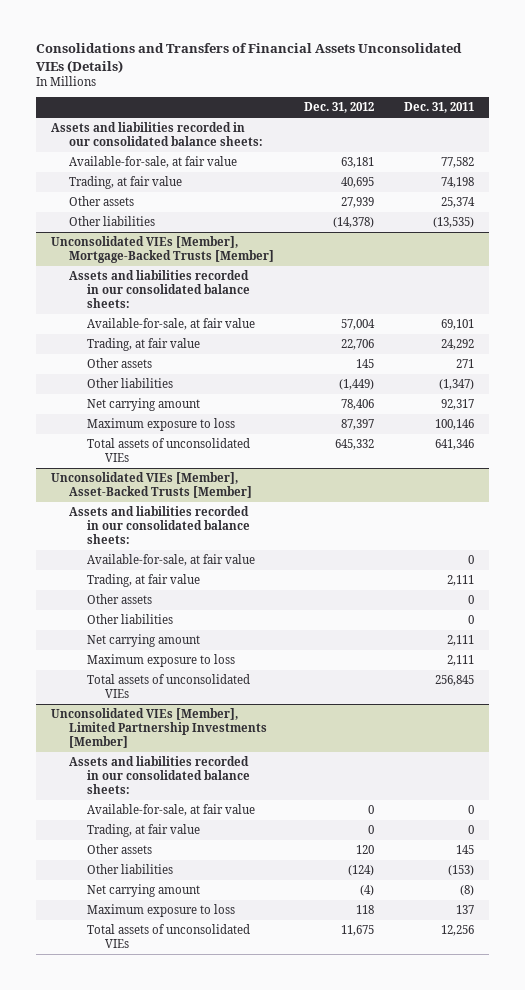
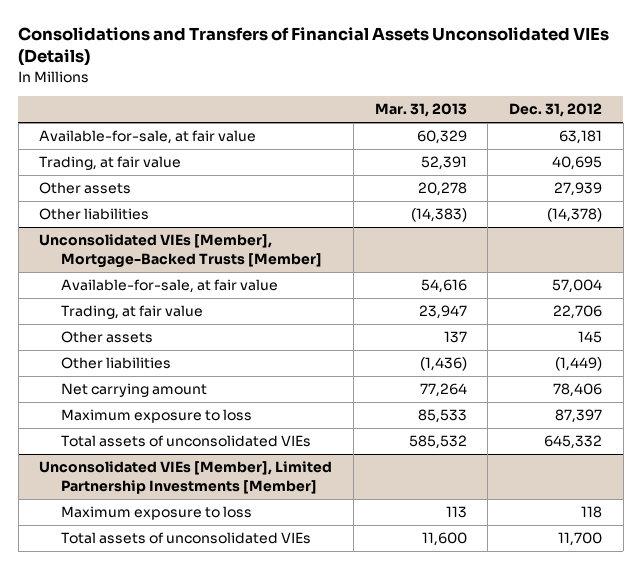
- | Dec. 31, 2012 | Dec. 31, 2011
+ | Mar. 31, 2013 | Dec. 31, 2012
- Assets and liabilities recorded in our consolidated balance sheets:
@ Unconsolidated VIEs [Member], Mortgage-Backed Trusts [Member]
- Assets and liabilities recorded in our consolidated balance sheets:
- Unconsolidated VIEs [Member], Asset-Backed Trusts [Member]
- Assets and liabilities recorded in our consolidated balance sheets:
- Available-for-sale, at fair value | | 0
- Trading, at fair value | | 2,111
- Other assets | | 0
- Other liabilities | | 0
- Net carrying amount | | 2,111
- Maximum exposure to loss | | 2,111
- Total assets of unconsolidated VIEs | | 256,845
@ Unconsolidated VIEs [Member], Limited Partnership Investments [Member]
- Assets and liabilities recorded in our consolidated balance sheets:
- Available-for-sale, at fair value | 0 | 0
- Trading, at fair value | 0 | 0
- Other assets | 120 | 145
- Other liabilities | (124) | (153)
- Net carrying amount | (4) | (8)
- Total assets of unconsolidated VIEs | 11,675 | 12,256
+ Total assets of unconsolidated VIEs | 11,600 | 11,700

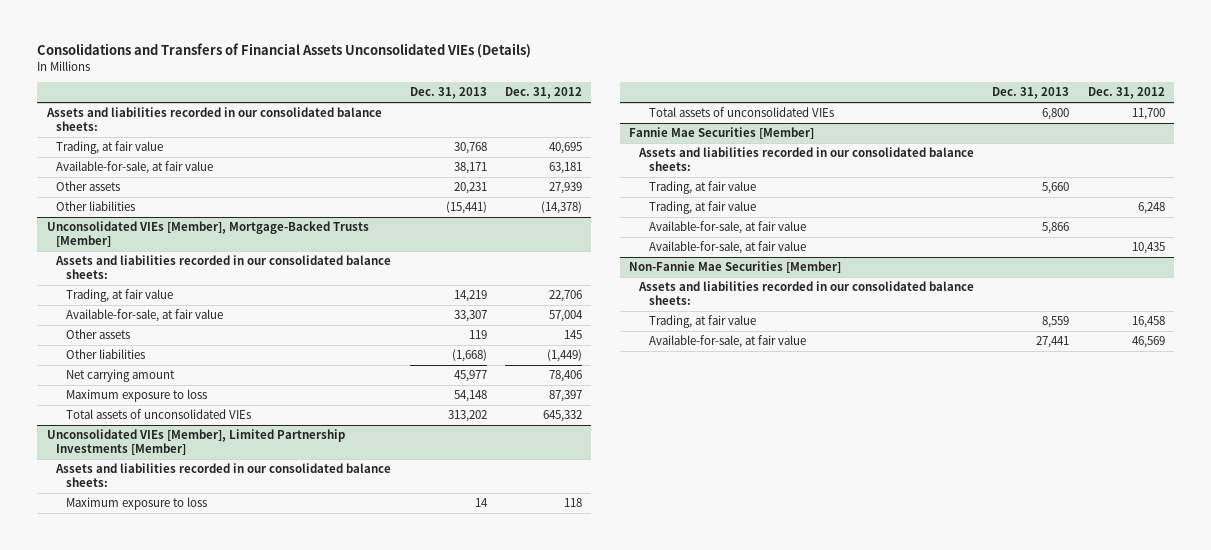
- | Mar. 31, 2013 | Dec. 31, 2012
+ | Dec. 31, 2013 | Dec. 31, 2012
+ Assets and liabilities recorded in our consolidated balance sheets:
moved down: Available-for-sale, at fair value | 38,171 | 63,181
@ Unconsolidated VIEs [Member], Mortgage-Backed Trusts [Member]
+ Assets and liabilities recorded in our consolidated balance sheets:
moved down: Available-for-sale, at fair value | 33,307 | 57,004
@ Unconsolidated VIEs [Member], Limited Partnership Investments [Member]
+ Assets and liabilities recorded in our consolidated balance sheets:
+ Fannie Mae Securities [Member]
+ Assets and liabilities recorded in our consolidated balance sheets:
+ Trading, at fair value | 5,660 |
+ Trading, at fair value | | 6,248
+ Available-for-sale, at fair value | 5,866 |
+ Available-for-sale, at fair value | | 10,435
+ Non-Fannie Mae Securities [Member]
+ Assets and liabilities recorded in our consolidated balance sheets:
+ Trading, at fair value | 8,559 | 16,458
+ Available-for-sale, at fair value | 27,441 | 46,569

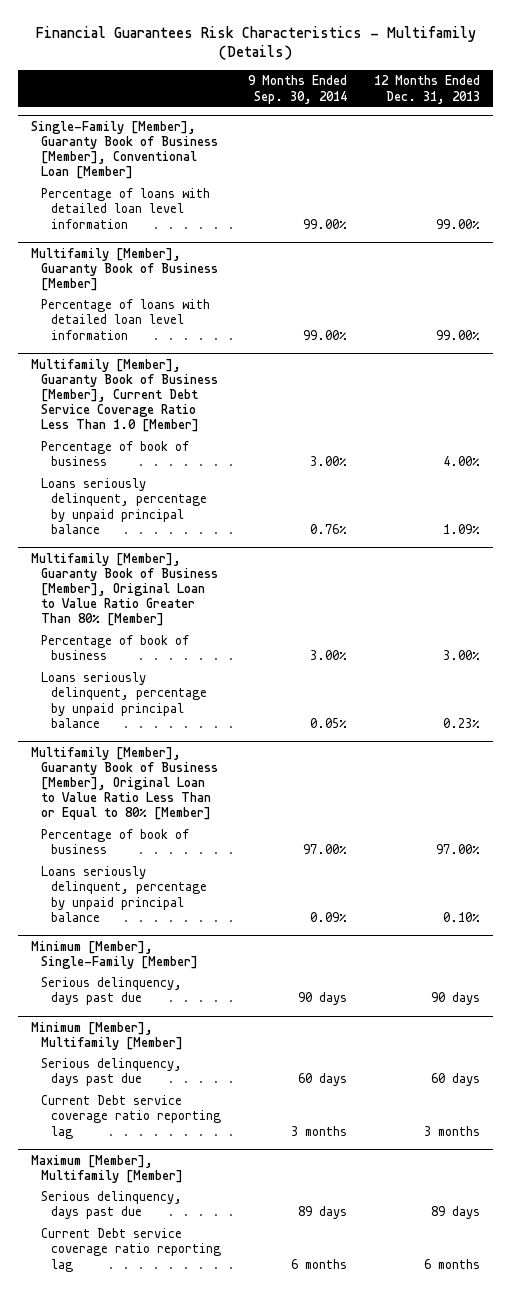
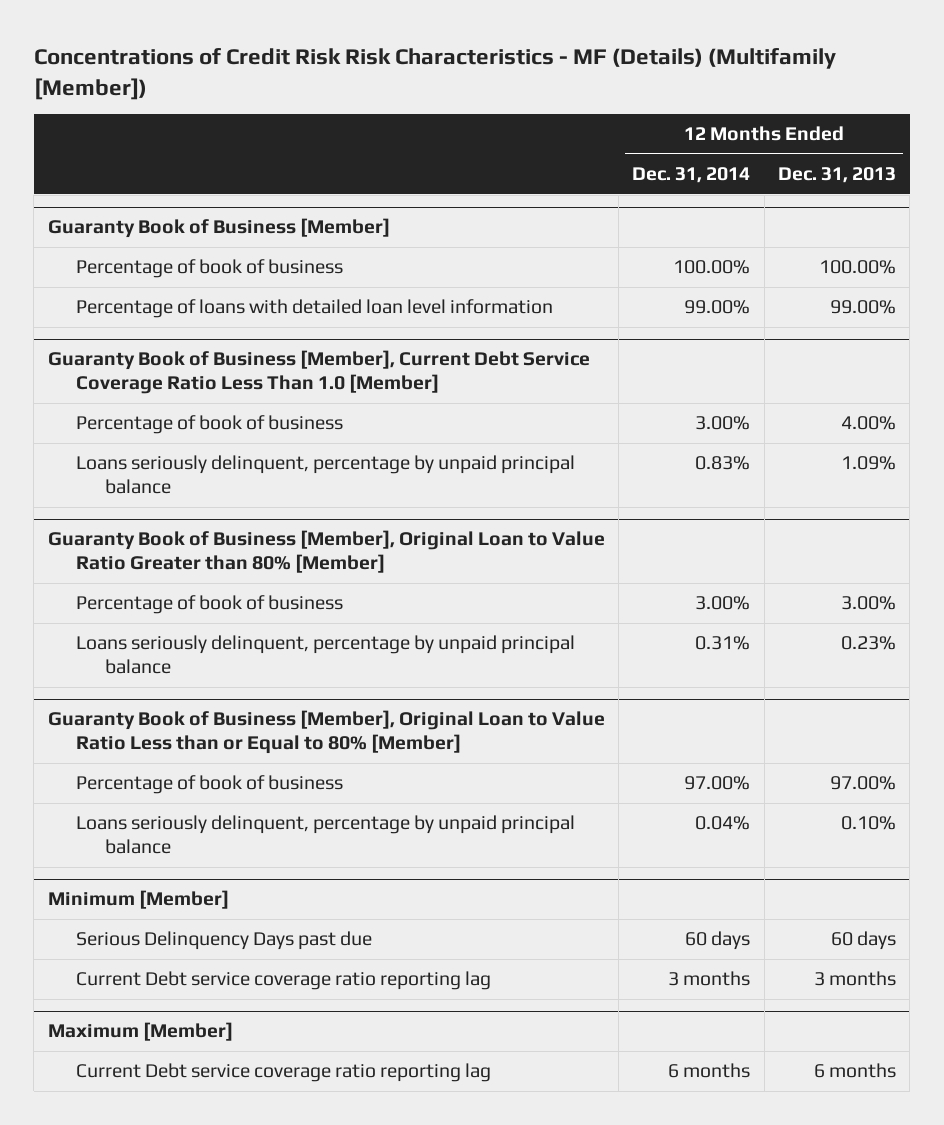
- Financial Guarantees Risk Characteristics - Multifamily (Details)
+ Concentrations of Credit Risk Risk Characteristics - MF (Details) (Multifamily [Member])
- | 9 Months Ended Sep. 30, 2014 | 12 Months Ended Dec. 31, 2013
+ | 12 Months Ended Dec. 31, 2014 | 12 Months Ended Dec. 31, 2013
- Single-Family [Member], Guaranty Book of Business [Member], Conventional Loan [Member]
- Percentage of loans with detailed loan level information | 99.00% | 99.00%
- Multifamily [Member], Guaranty Book of Business [Member]
+ Guaranty Book of Business [Member]
+ Percentage of book of business | 100.00% | 100.00%
- Multifamily [Member], Guaranty Book of Business [Member], Current Debt Service Coverage Ratio Less Than 1.0 [Member]
+ Guaranty Book of Business [Member], Current Debt Service Coverage Ratio Less Than 1.0 [Member]
- Multifamily [Member], Guaranty Book of Business [Member], Original Loan to Value Ratio Greater Than 80% [Member]
+ Guaranty Book of Business [Member], Original Loan to Value Ratio Greater than 80% [Member]
- Multifamily [Member], Guaranty Book of Business [Member], Original Loan to Value Ratio Less Than or Equal to 80% [Member]
+ Guaranty Book of Business [Member], Original Loan to Value Ratio Less than or Equal to 80% [Member]
- Minimum [Member], Single-Family [Member]
- Serious delinquency, days past due | 90 days | 90 days
- Minimum [Member], Multifamily [Member]
- Serious delinquency, days past due | 60 days | 60 days
+ Minimum [Member]
+ Serious Delinquency Days past due | 60 days | 60 days
- Maximum [Member], Multifamily [Member]
- Serious delinquency, days past due | 89 days | 89 days
+ Maximum [Member]

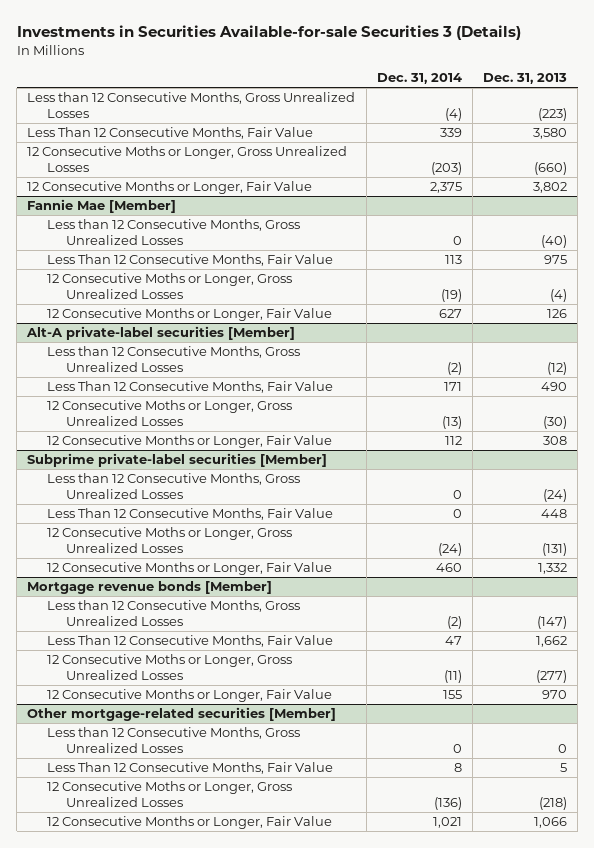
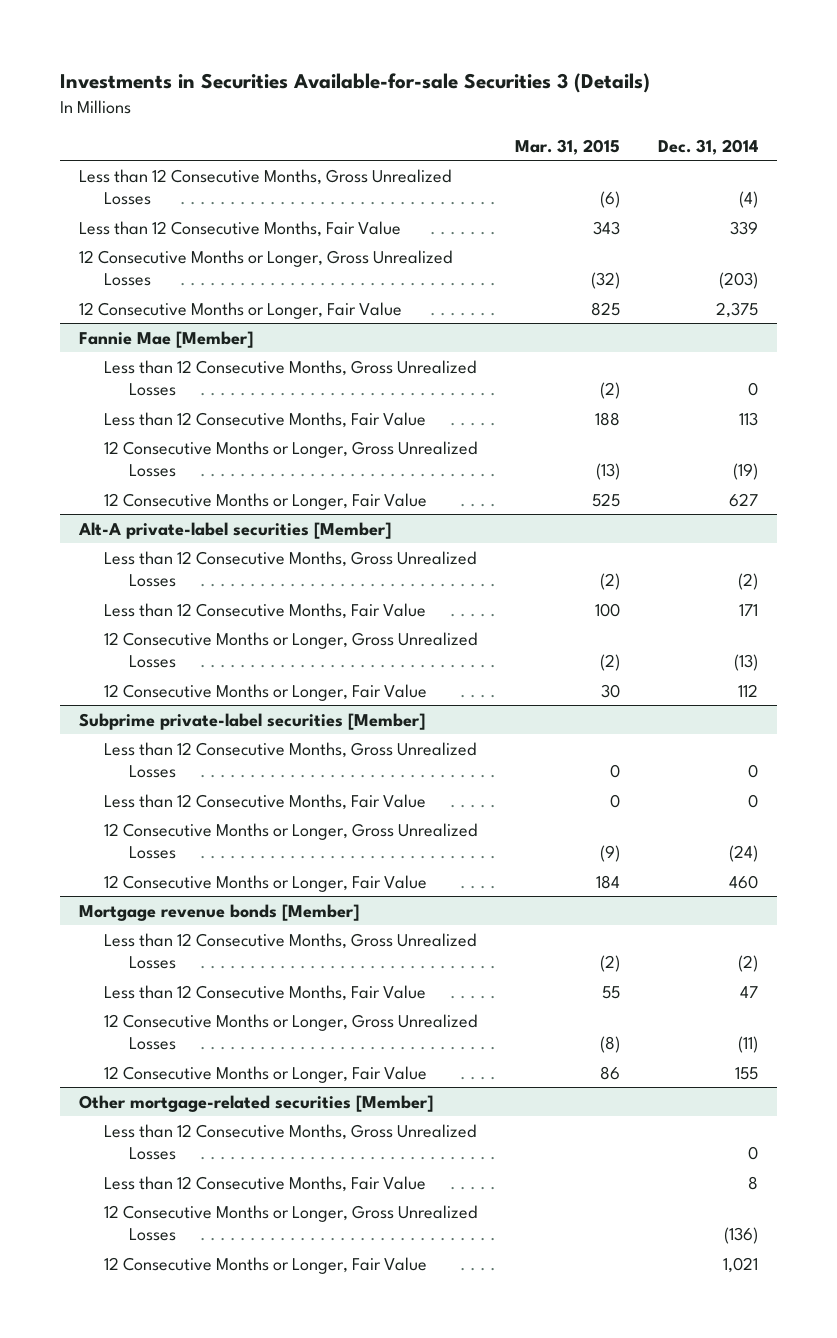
- | Dec. 31, 2014 | Dec. 31, 2013
+ | Mar. 31, 2015 | Dec. 31, 2014
- Less Than 12 Consecutive Months, Fair Value | 339 | 3,580
- 12 Consecutive Moths or Longer, Gross Unrealized Losses | (203) | (660)
+ Less than 12 Consecutive Months, Fair Value | 343 | 339
+ 12 Consecutive Months or Longer, Gross Unrealized Losses | (32) | (203)
@ Fannie Mae [Member]
- Less Than 12 Consecutive Months, Fair Value | 113 | 975
- 12 Consecutive Moths or Longer, Gross Unrealized Losses | (19) | (4)
+ Less than 12 Consecutive Months, Fair Value | 188 | 113
+ 12 Consecutive Months or Longer, Gross Unrealized Losses | (13) | (19)
@ Alt-A private-label securities [Member]
- Less Than 12 Consecutive Months, Fair Value | 171 | 490
- 12 Consecutive Moths or Longer, Gross Unrealized Losses | (13) | (30)
+ Less than 12 Consecutive Months, Fair Value | 100 | 171
+ 12 Consecutive Months or Longer, Gross Unrealized Losses | (2) | (13)
@ Subprime private-label securities [Member]
- Less Than 12 Consecutive Months, Fair Value | 0 | 448
- 12 Consecutive Moths or Longer, Gross Unrealized Losses | (24) | (131)
+ Less than 12 Consecutive Months, Fair Value | 0 | 0
+ 12 Consecutive Months or Longer, Gross Unrealized Losses | (9) | (24)
@ Mortgage revenue bonds [Member]
- Less Than 12 Consecutive Months, Fair Value | 47 | 1,662
- 12 Consecutive Moths or Longer, Gross Unrealized Losses | (11) | (277)
+ Less than 12 Consecutive Months, Fair Value | 55 | 47
+ 12 Consecutive Months or Longer, Gross Unrealized Losses | (8) | (11)
@ Other mortgage-related securities [Member]
- Less Than 12 Consecutive Months, Fair Value | 8 | 5
- 12 Consecutive Moths or Longer, Gross Unrealized Losses | (136) | (218)
+ Less than 12 Consecutive Months, Fair Value | | 8
+ 12 Consecutive Months or Longer, Gross Unrealized Losses | | (136)

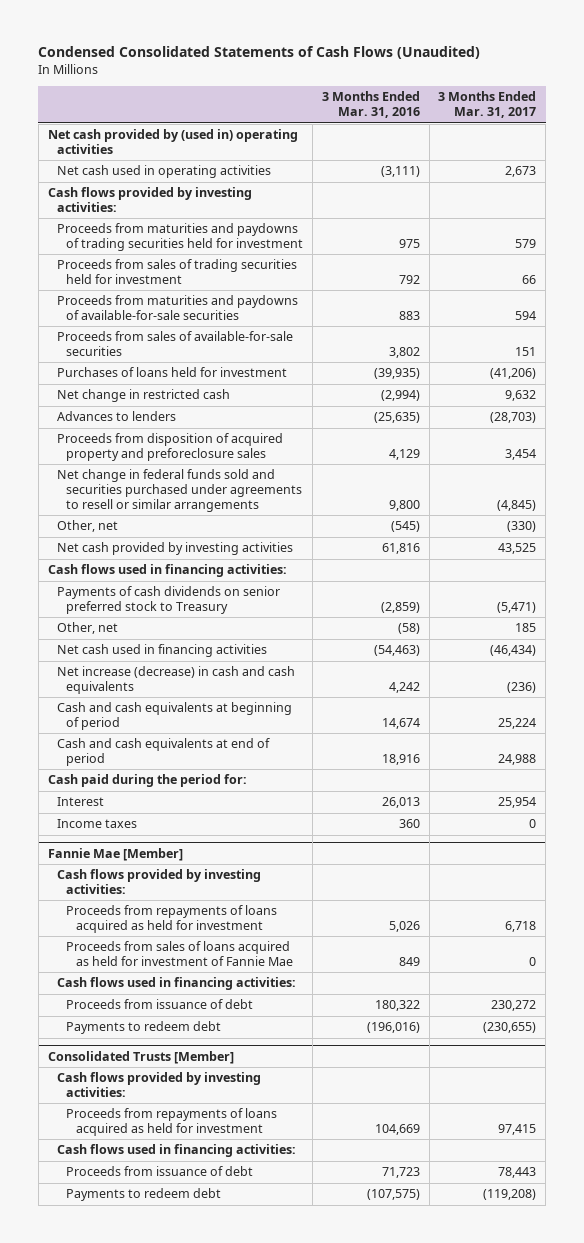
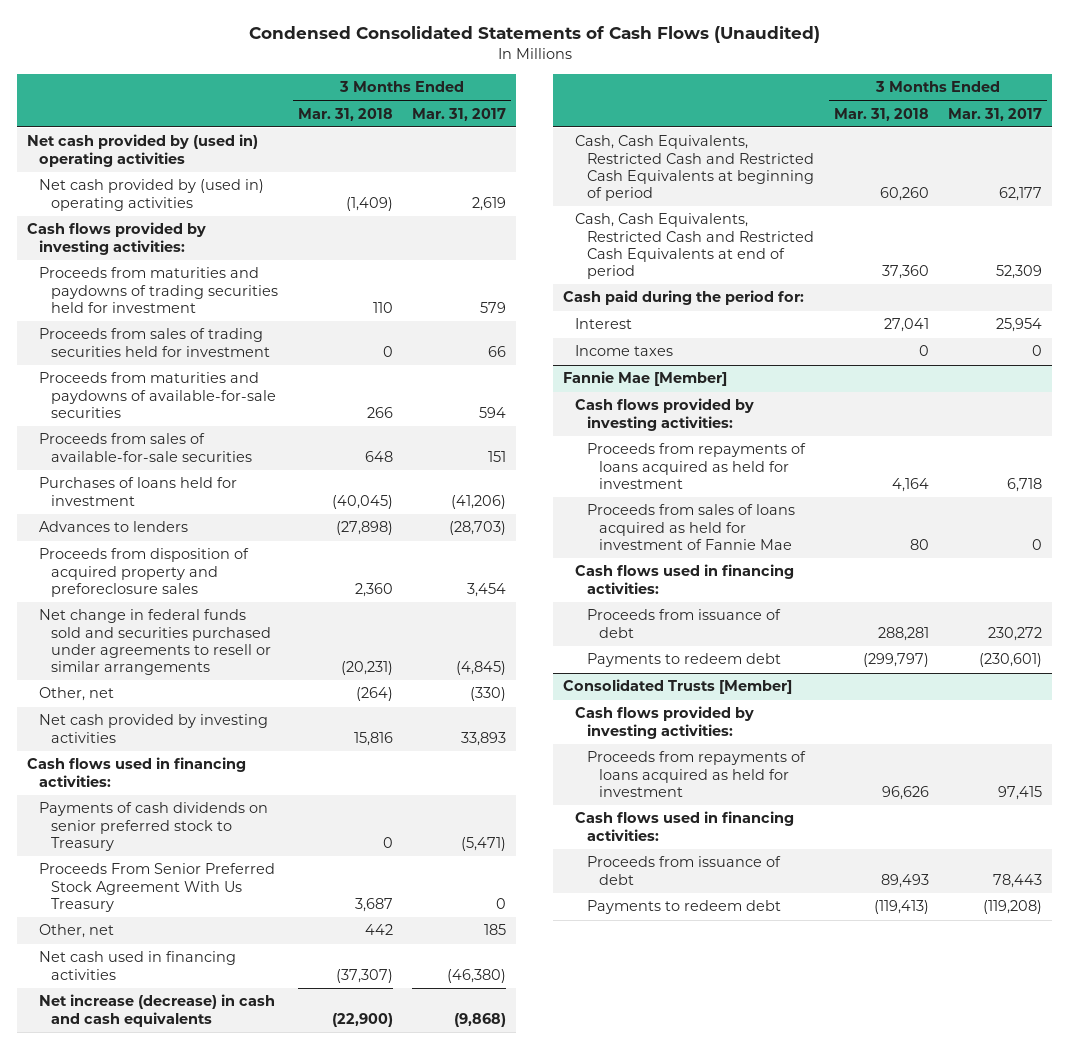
- | 3 Months Ended Mar. 31, 2016 | 3 Months Ended Mar. 31, 2017
+ | 3 Months Ended Mar. 31, 2018 | 3 Months Ended Mar. 31, 2017
- Net cash used in operating activities | (3,111) | 2,673
+ Net cash provided by (used in) operating activities | (1,409) | 2,619
- Net change in restricted cash | (2,994) | 9,632
- Net cash provided by investing activities | 61,816 | 43,525
+ Net cash provided by investing activities | 15,816 | 33,893
+ Proceeds From Senior Preferred Stock Agreement With Us Treasury | 3,687 | 0
- Net cash used in financing activities | (54,463) | (46,434)
- Net increase (decrease) in cash and cash equivalents | 4,242 | (236)
- Cash and cash equivalents at beginning of period | 14,674 | 25,224
- Cash and cash equivalents at end of period | 18,916 | 24,988
+ Net cash used in financing activities | (37,307) | (46,380)
+ Net increase (decrease) in cash and cash equivalents | (22,900) | (9,868)
+ Cash, Cash Equivalents, Restricted Cash and Restricted Cash Equivalents at beginning of period | 60,260 | 62,177
+ Cash, Cash Equivalents, Restricted Cash and Restricted Cash Equivalents at end of period | 37,360 | 52,309
@ Fannie Mae [Member]
- Payments to redeem debt | (196,016) | (230,655)
+ Payments to redeem debt | (299,797) | (230,601)

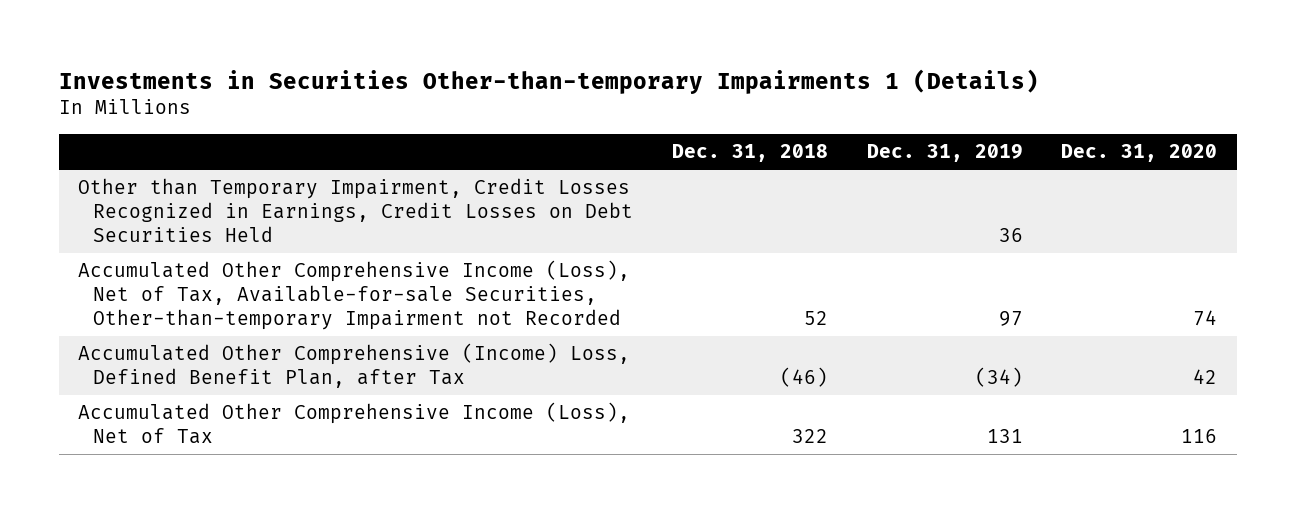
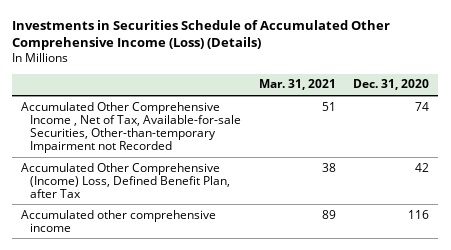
- Investments in Securities Other-than-temporary Impairments 1 (Details)
+ Investments in Securities Schedule of Accumulated Other Comprehensive Income (Loss) (Details)
- | Dec. 31, 2018 | Dec. 31, 2019 | Dec. 31, 2020
+ | Mar. 31, 2021 | Dec. 31, 2020
- Other than Temporary Impairment, Credit Losses Recognized in Earnings, Credit Losses on Debt Securities Held | | 36 |
- Accumulated Other Comprehensive Income (Loss), Net of Tax, Available-for-sale Securities, Other-than-temporary Impairment not Recorded | 52 | 97 | 74
+ Accumulated Other Comprehensive Income , Net of Tax, Available-for-sale Securities, Other-than-temporary Impairment not Recorded | 51 | 74
- Accumulated Other Comprehensive Income (Loss), Net of Tax | 322 | 131 | 116
+ Accumulated other comprehensive income | 89 | 116

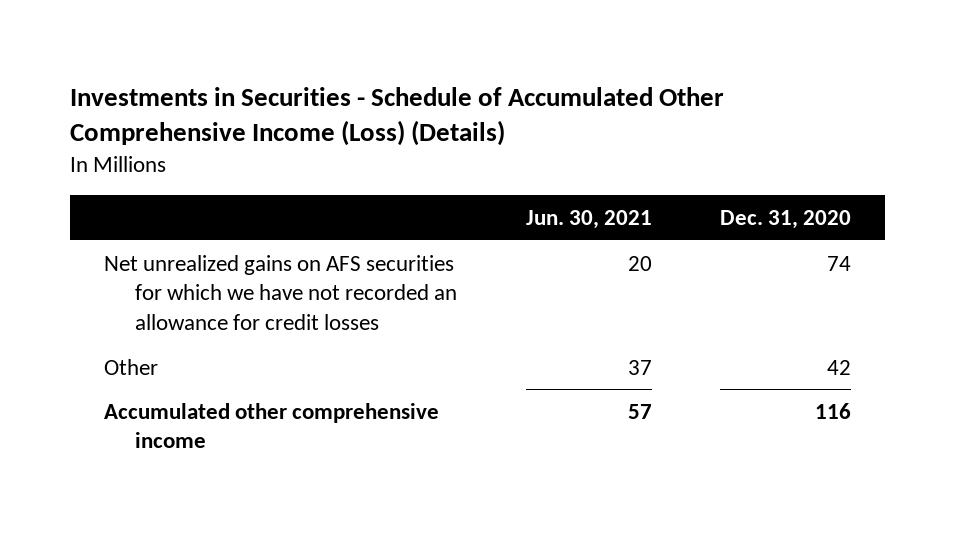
- Investments in Securities Schedule of Accumulated Other Comprehensive Income (Loss) (Details)
+ Investments in Securities - Schedule of Accumulated Other Comprehensive Income (Loss) (Details)
- | Mar. 31, 2021 | Dec. 31, 2020
+ | Jun. 30, 2021 | Dec. 31, 2020
- Accumulated Other Comprehensive Income , Net of Tax, Available-for-sale Securities, Other-than-temporary Impairment not Recorded | 51 | 74
- Accumulated Other Comprehensive (Income) Loss, Defined Benefit Plan, after Tax | 38 | 42
+ Net unrealized gains on AFS securities for which we have not recorded an allowance for credit losses | 20 | 74
+ Other | 37 | 42

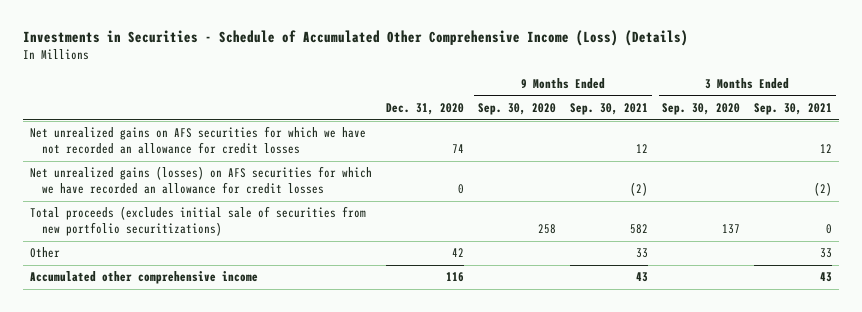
- | Jun. 30, 2021 | Dec. 31, 2020
+ | Dec. 31, 2020 | 9 Months Ended Sep. 30, 2020 | 9 Months Ended Sep. 30, 2021 | 3 Months Ended Sep. 30, 2020 | 3 Months Ended Sep. 30, 2021
+ Net unrealized gains (losses) on AFS securities for which we have recorded an allowance for credit losses | 0 | | (2) | | (2)
+ Total proceeds (excludes initial sale of securities from new portfolio securitizations) | | 258 | 582 | 137 | 0

